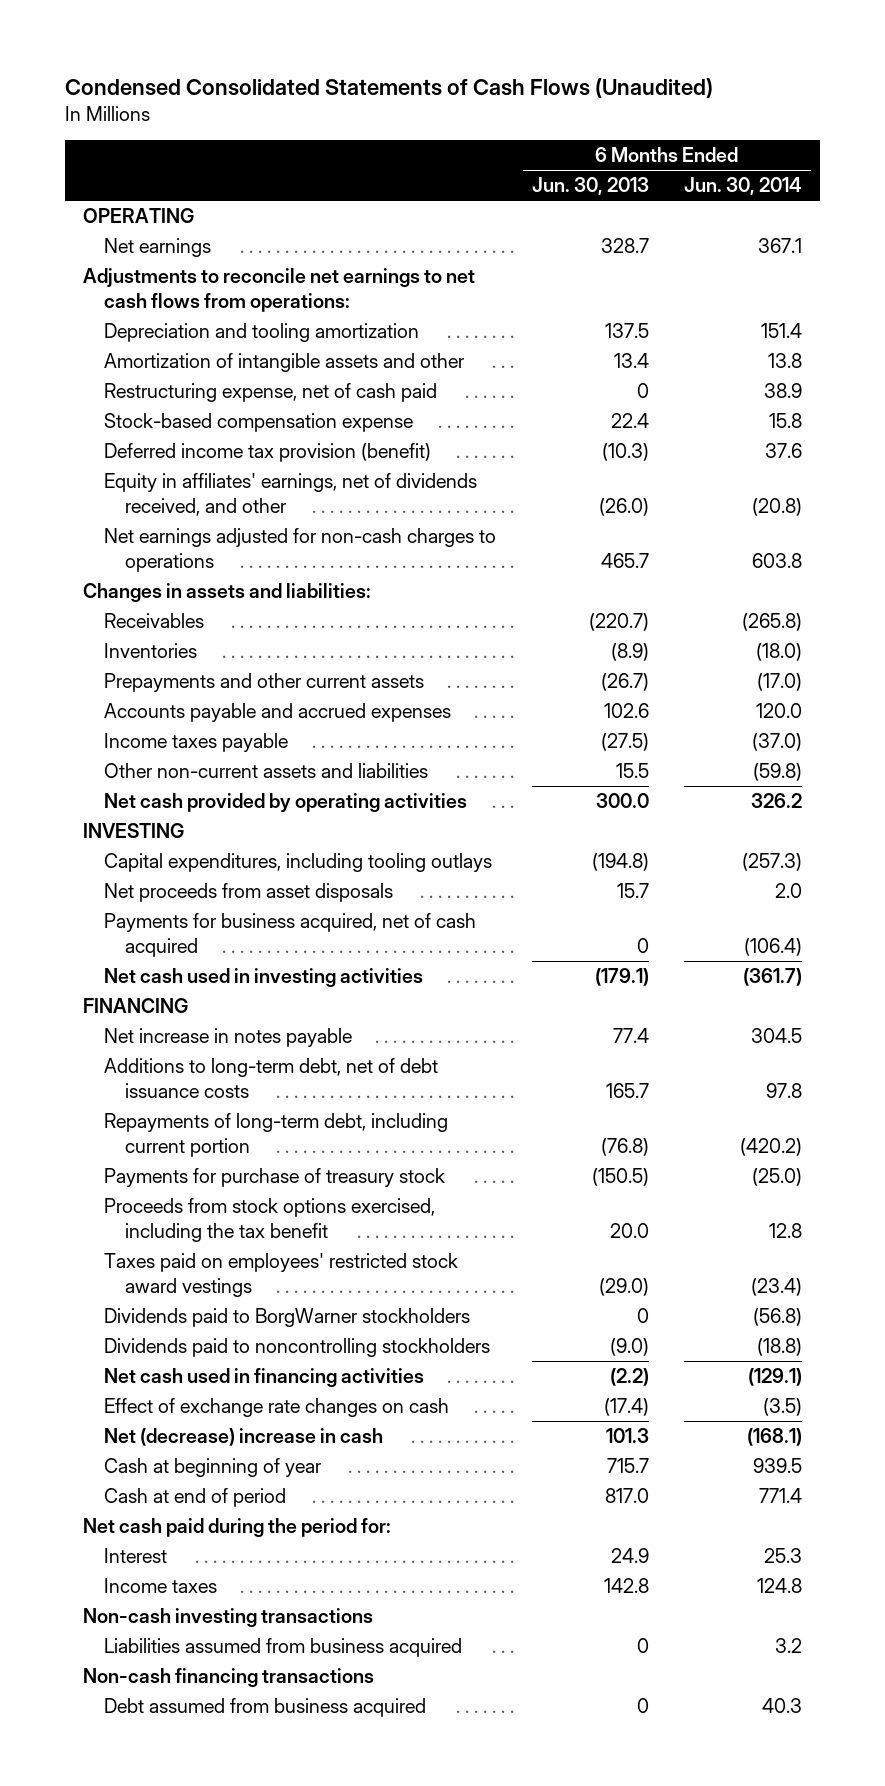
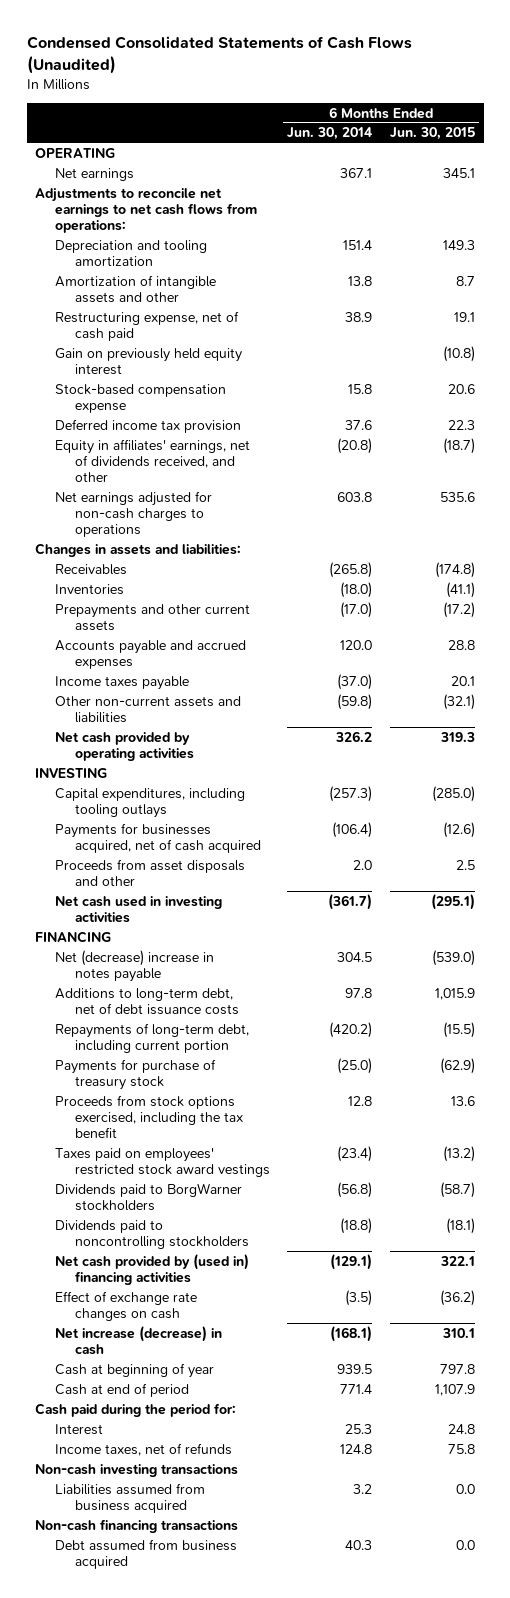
- | 6 Months Ended Jun. 30, 2013 | 6 Months Ended Jun. 30, 2014
+ | 6 Months Ended Jun. 30, 2014 | 6 Months Ended Jun. 30, 2015
+ Gain on previously held equity interest | | (10.8)
- Deferred income tax provision (benefit) | (10.3) | 37.6
+ Deferred income tax provision | 37.6 | 22.3
- Net proceeds from asset disposals | 15.7 | 2.0
- Payments for business acquired, net of cash acquired | 0 | (106.4)
+ Payments for businesses acquired, net of cash acquired | (106.4) | (12.6)
+ Proceeds from asset disposals and other | 2.0 | 2.5
- Net increase in notes payable | 77.4 | 304.5
+ Net (decrease) increase in notes payable | 304.5 | (539.0)
- Net cash used in financing activities | (2.2) | (129.1)
+ Net cash provided by (used in) financing activities | (129.1) | 322.1
- Net (decrease) increase in cash | 101.3 | (168.1)
+ Net increase (decrease) in cash | (168.1) | 310.1
- Net cash paid during the period for:
+ Cash paid during the period for:
- Income taxes | 142.8 | 124.8
+ Income taxes, net of refunds | 124.8 | 75.8

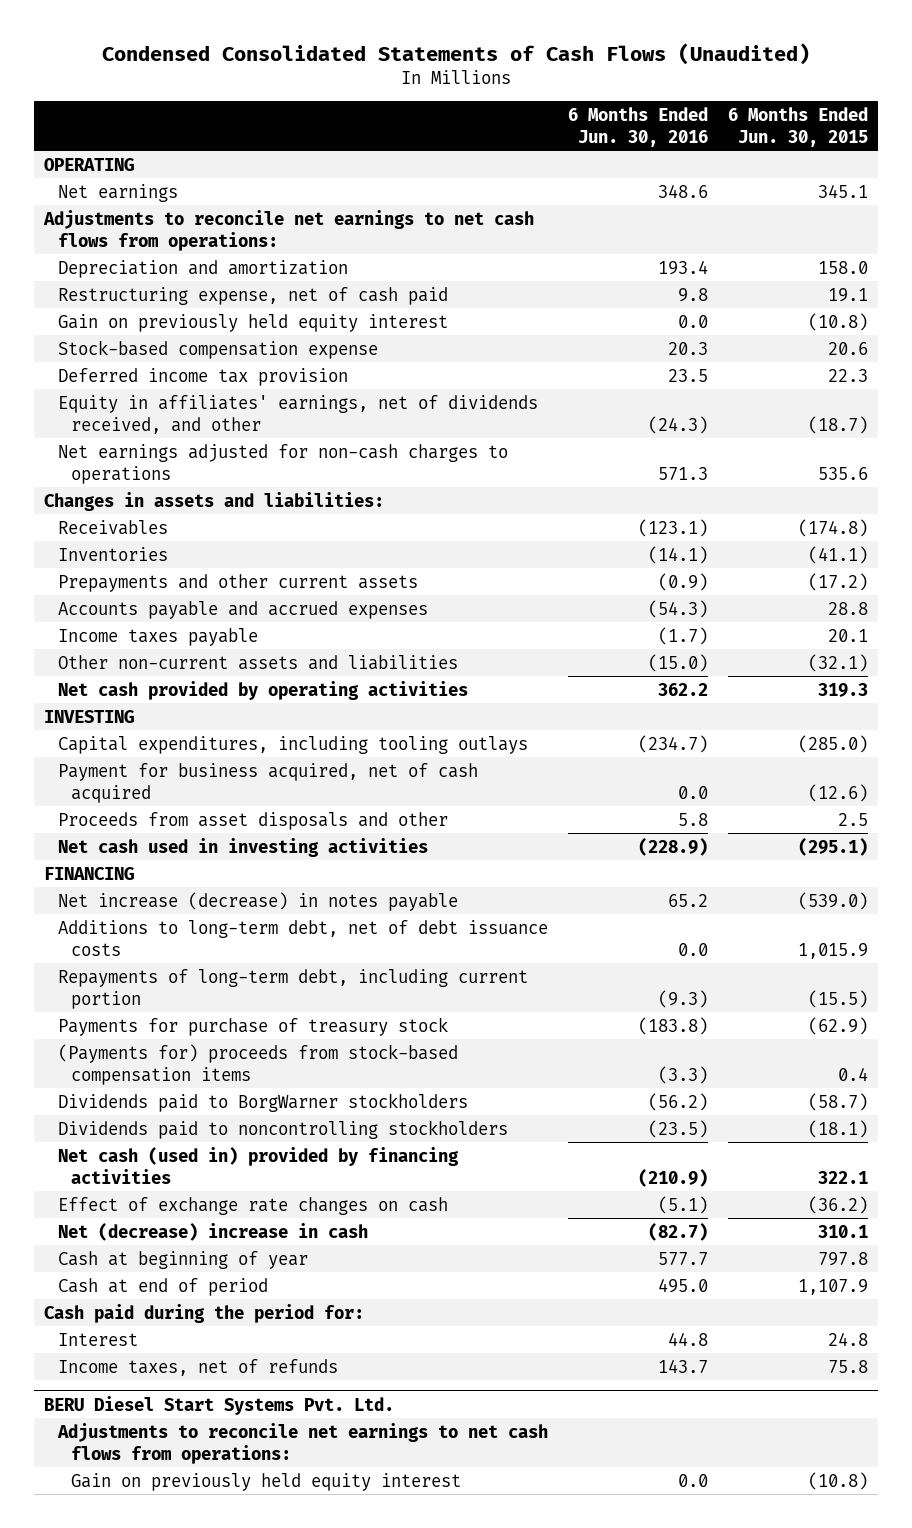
- | 6 Months Ended Jun. 30, 2014 | 6 Months Ended Jun. 30, 2015
+ | 6 Months Ended Jun. 30, 2016 | 6 Months Ended Jun. 30, 2015
- Depreciation and tooling amortization | 151.4 | 149.3
- Amortization of intangible assets and other | 13.8 | 8.7
+ Depreciation and amortization | 193.4 | 158.0
- Payments for businesses acquired, net of cash acquired | (106.4) | (12.6)
+ Payment for business acquired, net of cash acquired | 0.0 | (12.6)
- Net (decrease) increase in notes payable | 304.5 | (539.0)
+ Net increase (decrease) in notes payable | 65.2 | (539.0)
- Proceeds from stock options exercised, including the tax benefit | 12.8 | 13.6
- Taxes paid on employees' restricted stock award vestings | (23.4) | (13.2)
+ (Payments for) proceeds from stock-based compensation items | (3.3) | 0.4
- Net cash provided by (used in) financing activities | (129.1) | 322.1
+ Net cash (used in) provided by financing activities | (210.9) | 322.1
- Net increase (decrease) in cash | (168.1) | 310.1
+ Net (decrease) increase in cash | (82.7) | 310.1
- Non-cash investing transactions
- Liabilities assumed from business acquired | 3.2 | 0.0
- Non-cash financing transactions
- Debt assumed from business acquired | 40.3 | 0.0
+ BERU Diesel Start Systems Pvt. Ltd.
+ Adjustments to reconcile net earnings to net cash flows from operations:
+ Gain on previously held equity interest | 0.0 | (10.8)

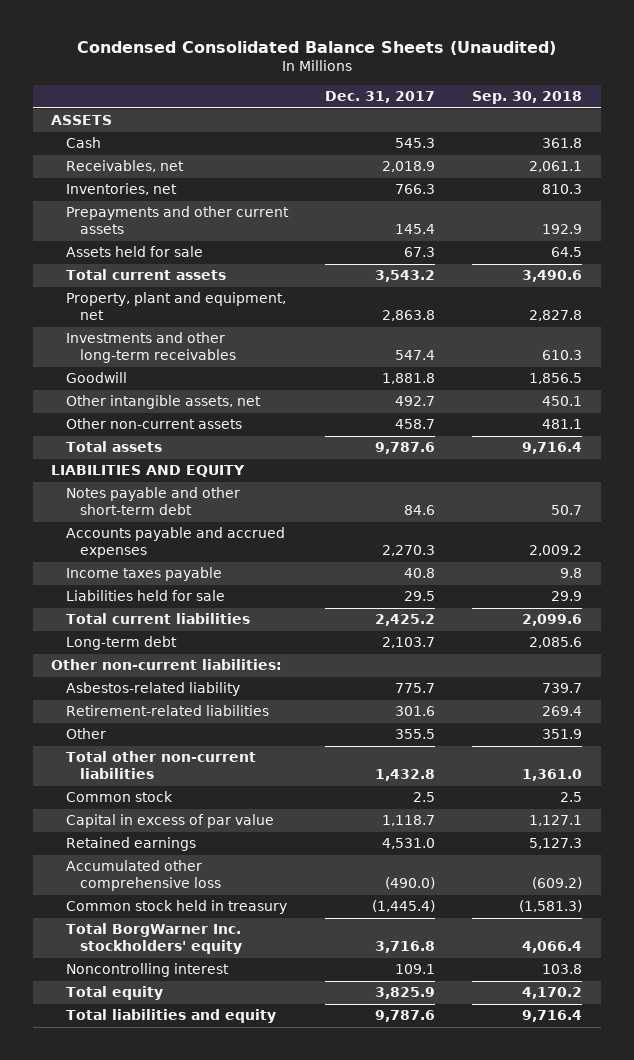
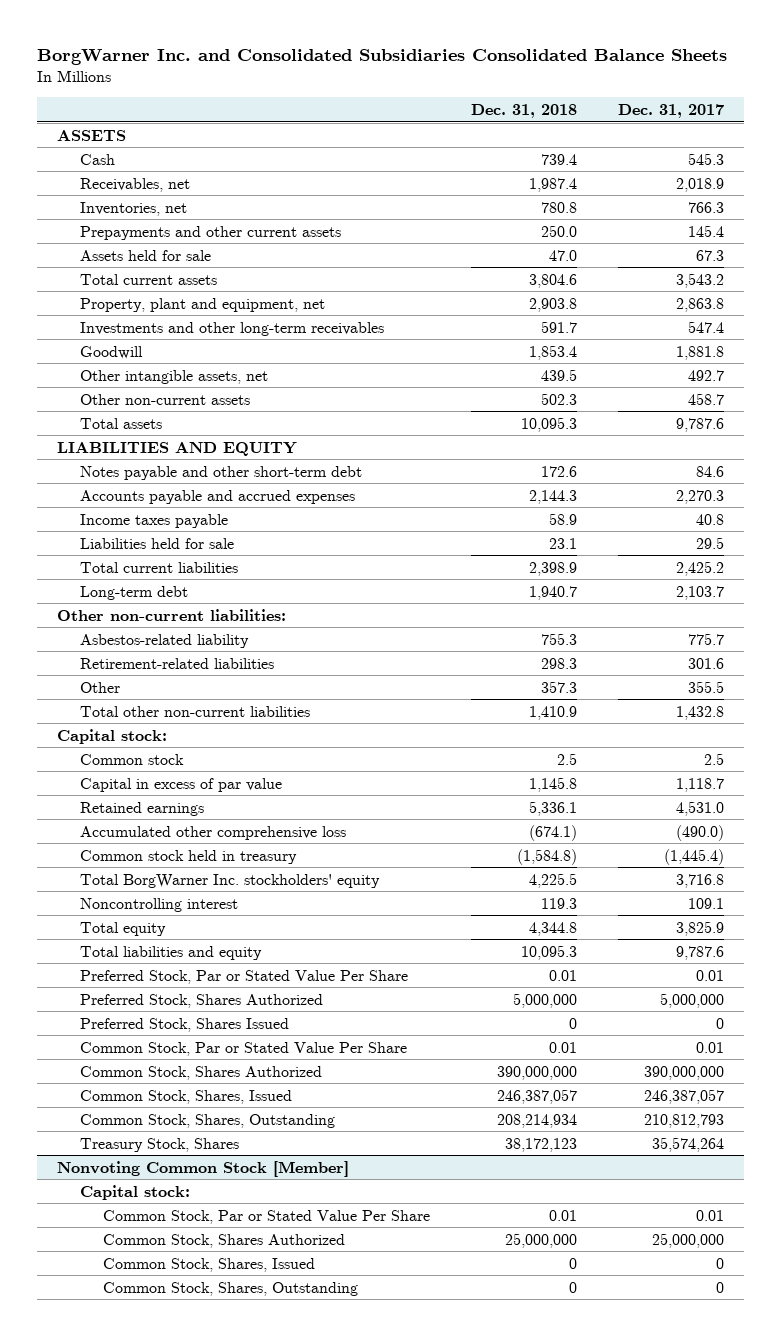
- Condensed Consolidated Balance Sheets (Unaudited)
+ BorgWarner Inc. and Consolidated Subsidiaries Consolidated Balance Sheets
- | Dec. 31, 2017 | Sep. 30, 2018
+ | Dec. 31, 2018 | Dec. 31, 2017
+ Capital stock:
+ Preferred Stock, Par or Stated Value Per Share | 0.01 | 0.01
+ Preferred Stock, Shares Authorized | 5,000,000 | 5,000,000
+ Preferred Stock, Shares Issued | 0 | 0
+ Common Stock, Par or Stated Value Per Share | 0.01 | 0.01
+ Common Stock, Shares Authorized | 390,000,000 | 390,000,000
+ Common Stock, Shares, Issued | 246,387,057 | 246,387,057
+ Common Stock, Shares, Outstanding | 208,214,934 | 210,812,793
+ Treasury Stock, Shares | 38,172,123 | 35,574,264
+ Nonvoting Common Stock [Member]
+ Capital stock:
+ Common Stock, Par or Stated Value Per Share | 0.01 | 0.01
+ Common Stock, Shares Authorized | 25,000,000 | 25,000,000
+ Common Stock, Shares, Issued | 0 | 0
+ Common Stock, Shares, Outstanding | 0 | 0

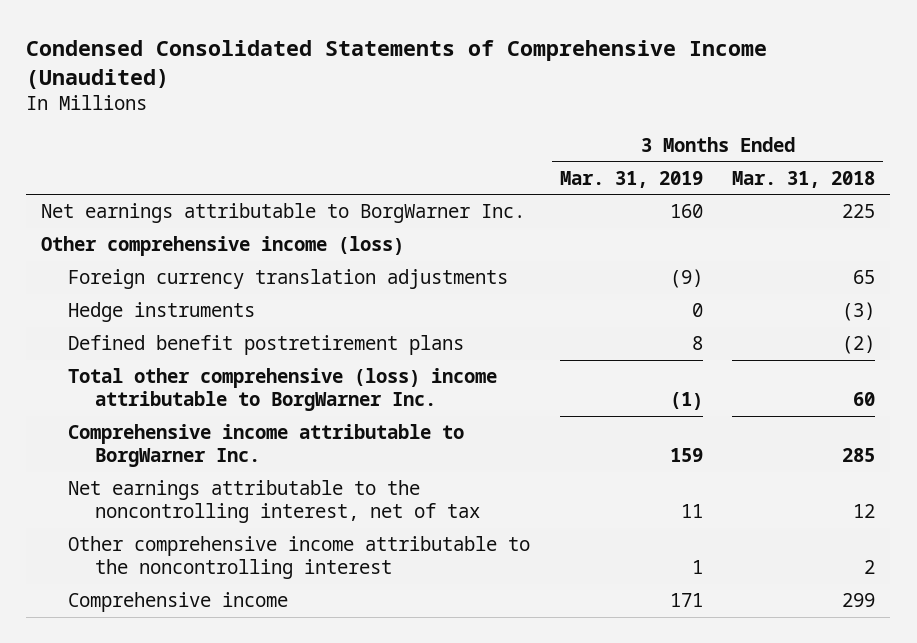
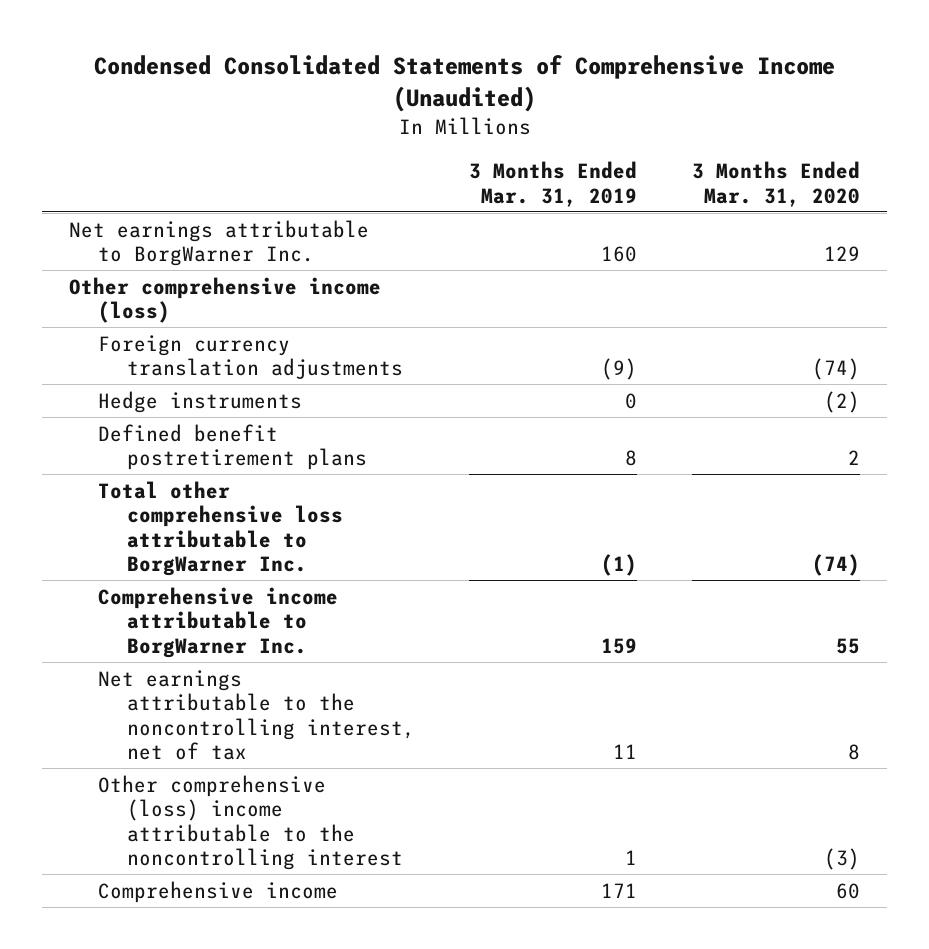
- | 3 Months Ended Mar. 31, 2019 | 3 Months Ended Mar. 31, 2018
+ | 3 Months Ended Mar. 31, 2019 | 3 Months Ended Mar. 31, 2020
- Total other comprehensive (loss) income attributable to BorgWarner Inc. | (1) | 60
+ Total other comprehensive loss attributable to BorgWarner Inc. | (1) | (74)
- Other comprehensive income attributable to the noncontrolling interest | 1 | 2
+ Other comprehensive (loss) income attributable to the noncontrolling interest | 1 | (3)

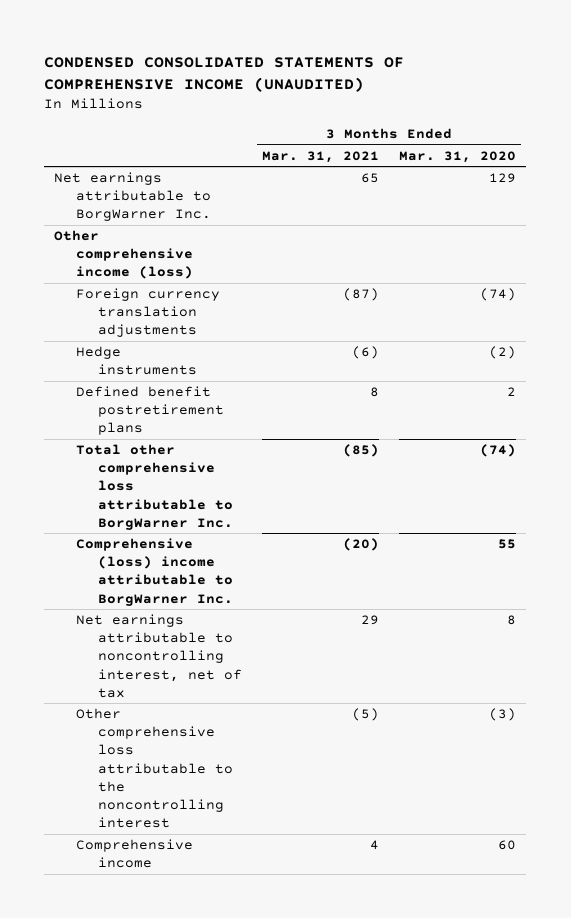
- Condensed Consolidated Statements of Comprehensive Income (Unaudited)
+ CONDENSED CONSOLIDATED STATEMENTS OF COMPREHENSIVE INCOME (UNAUDITED)
- | 3 Months Ended Mar. 31, 2019 | 3 Months Ended Mar. 31, 2020
+ | 3 Months Ended Mar. 31, 2021 | 3 Months Ended Mar. 31, 2020
- Comprehensive income attributable to BorgWarner Inc. | 159 | 55
- Net earnings attributable to the noncontrolling interest, net of tax | 11 | 8
- Other comprehensive (loss) income attributable to the noncontrolling interest | 1 | (3)
+ Comprehensive (loss) income attributable to BorgWarner Inc. | (20) | 55
+ Net earnings attributable to noncontrolling interest, net of tax | 29 | 8
+ Other comprehensive loss attributable to the noncontrolling interest | (5) | (3)

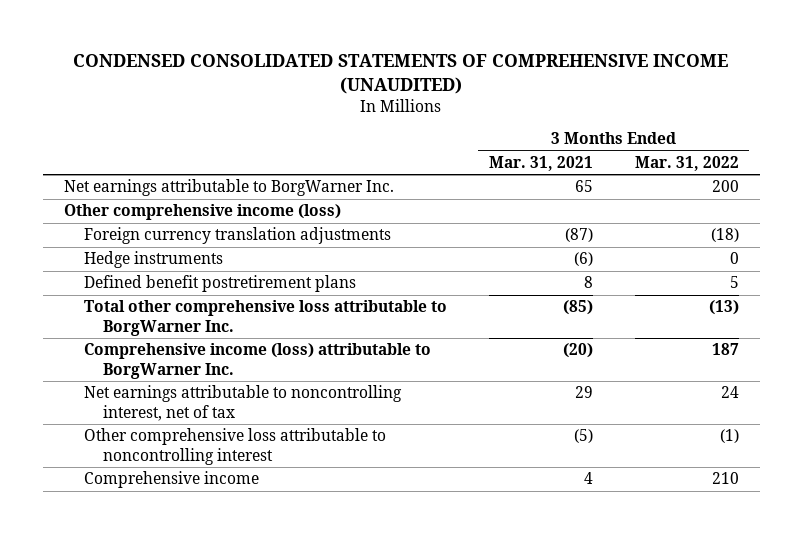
- | 3 Months Ended Mar. 31, 2021 | 3 Months Ended Mar. 31, 2020
+ | 3 Months Ended Mar. 31, 2021 | 3 Months Ended Mar. 31, 2022
- Comprehensive (loss) income attributable to BorgWarner Inc. | (20) | 55
+ Comprehensive income (loss) attributable to BorgWarner Inc. | (20) | 187
- Other comprehensive loss attributable to the noncontrolling interest | (5) | (3)
+ Other comprehensive loss attributable to noncontrolling interest | (5) | (1)

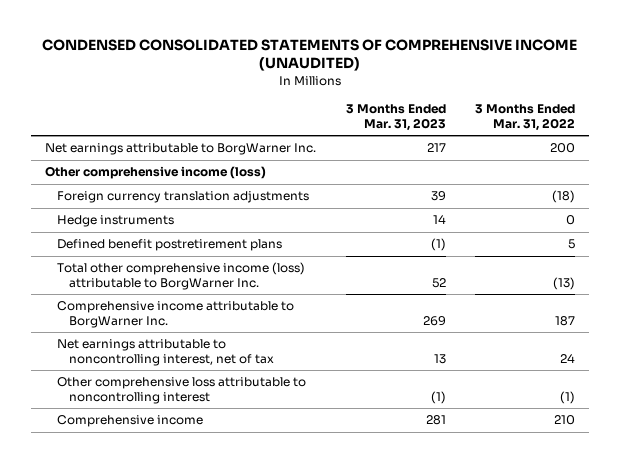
- | 3 Months Ended Mar. 31, 2021 | 3 Months Ended Mar. 31, 2022
+ | 3 Months Ended Mar. 31, 2023 | 3 Months Ended Mar. 31, 2022
- Total other comprehensive loss attributable to BorgWarner Inc. | (85) | (13)
- Comprehensive income (loss) attributable to BorgWarner Inc. | (20) | 187
+ Total other comprehensive income (loss) attributable to BorgWarner Inc. | 52 | (13)
+ Comprehensive income attributable to BorgWarner Inc. | 269 | 187

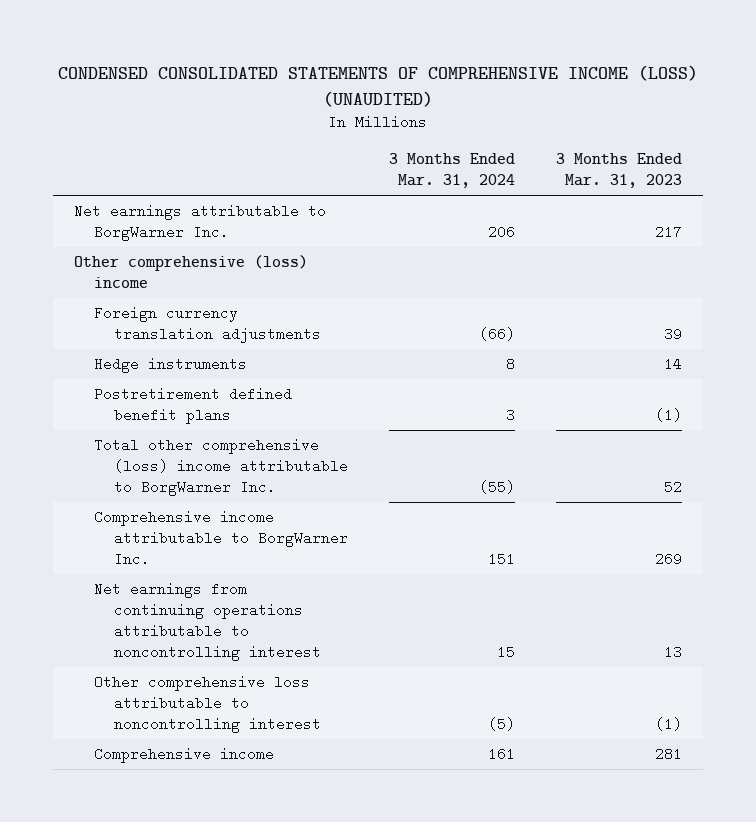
- CONDENSED CONSOLIDATED STATEMENTS OF COMPREHENSIVE INCOME (UNAUDITED)
+ CONDENSED CONSOLIDATED STATEMENTS OF COMPREHENSIVE INCOME (LOSS) (UNAUDITED)
- | 3 Months Ended Mar. 31, 2023 | 3 Months Ended Mar. 31, 2022
+ | 3 Months Ended Mar. 31, 2024 | 3 Months Ended Mar. 31, 2023
- Other comprehensive income (loss)
+ Other comprehensive (loss) income
- Defined benefit postretirement plans | (1) | 5
- Total other comprehensive income (loss) attributable to BorgWarner Inc. | 52 | (13)
+ Postretirement defined benefit plans | 3 | (1)
+ Total other comprehensive (loss) income attributable to BorgWarner Inc. | (55) | 52
- Net earnings attributable to noncontrolling interest, net of tax | 13 | 24
+ Net earnings from continuing operations attributable to noncontrolling interest | 15 | 13

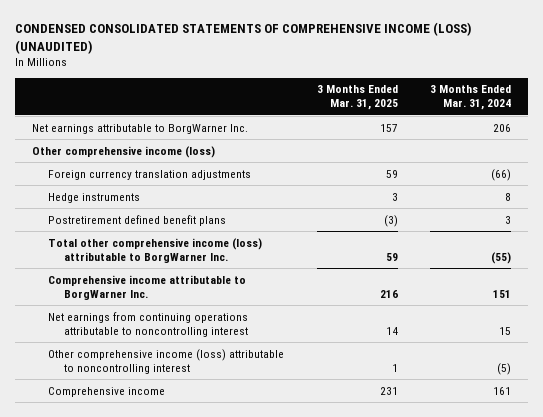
- | 3 Months Ended Mar. 31, 2024 | 3 Months Ended Mar. 31, 2023
+ | 3 Months Ended Mar. 31, 2025 | 3 Months Ended Mar. 31, 2024
- Other comprehensive (loss) income
+ Other comprehensive income (loss)
- Total other comprehensive (loss) income attributable to BorgWarner Inc. | (55) | 52
+ Total other comprehensive income (loss) attributable to BorgWarner Inc. | 59 | (55)
- Other comprehensive loss attributable to noncontrolling interest | (5) | (1)
+ Other comprehensive income (loss) attributable to noncontrolling interest | 1 | (5)

